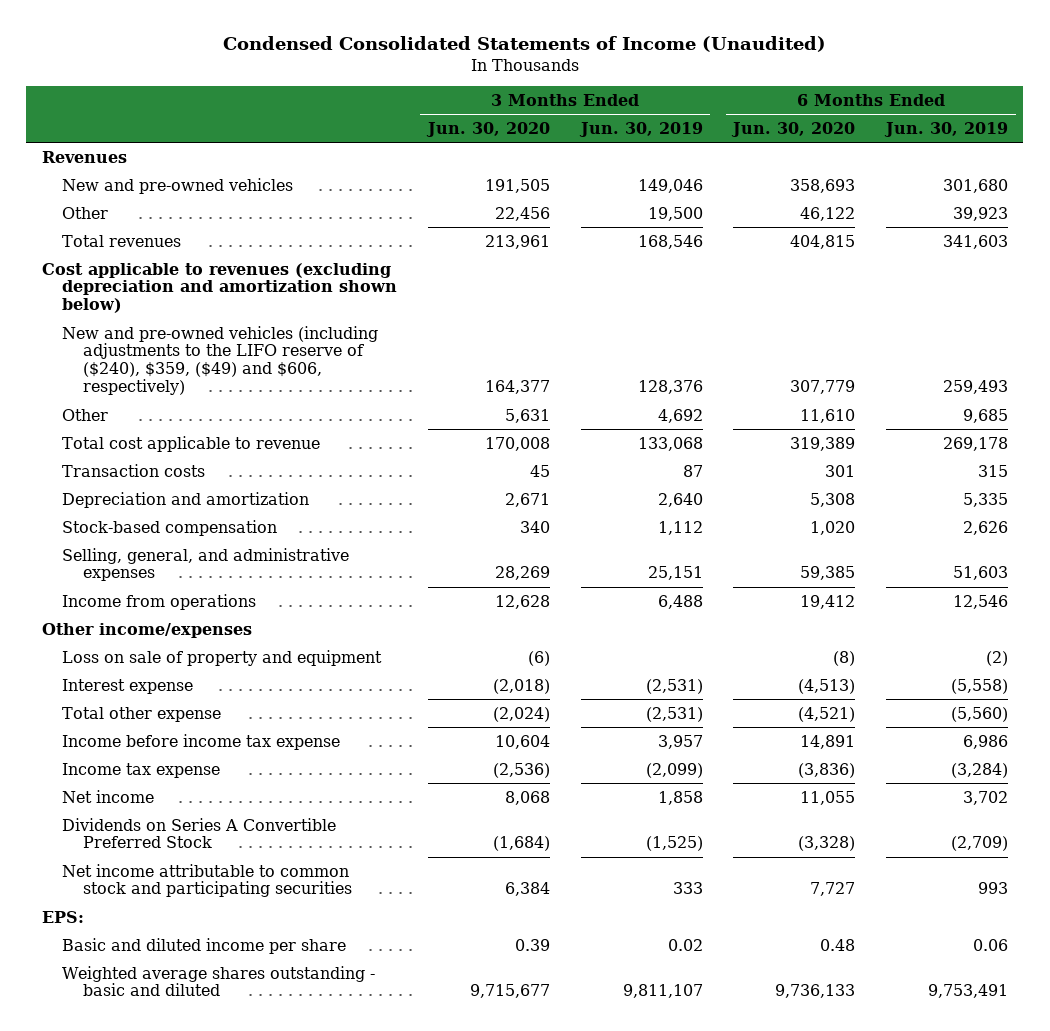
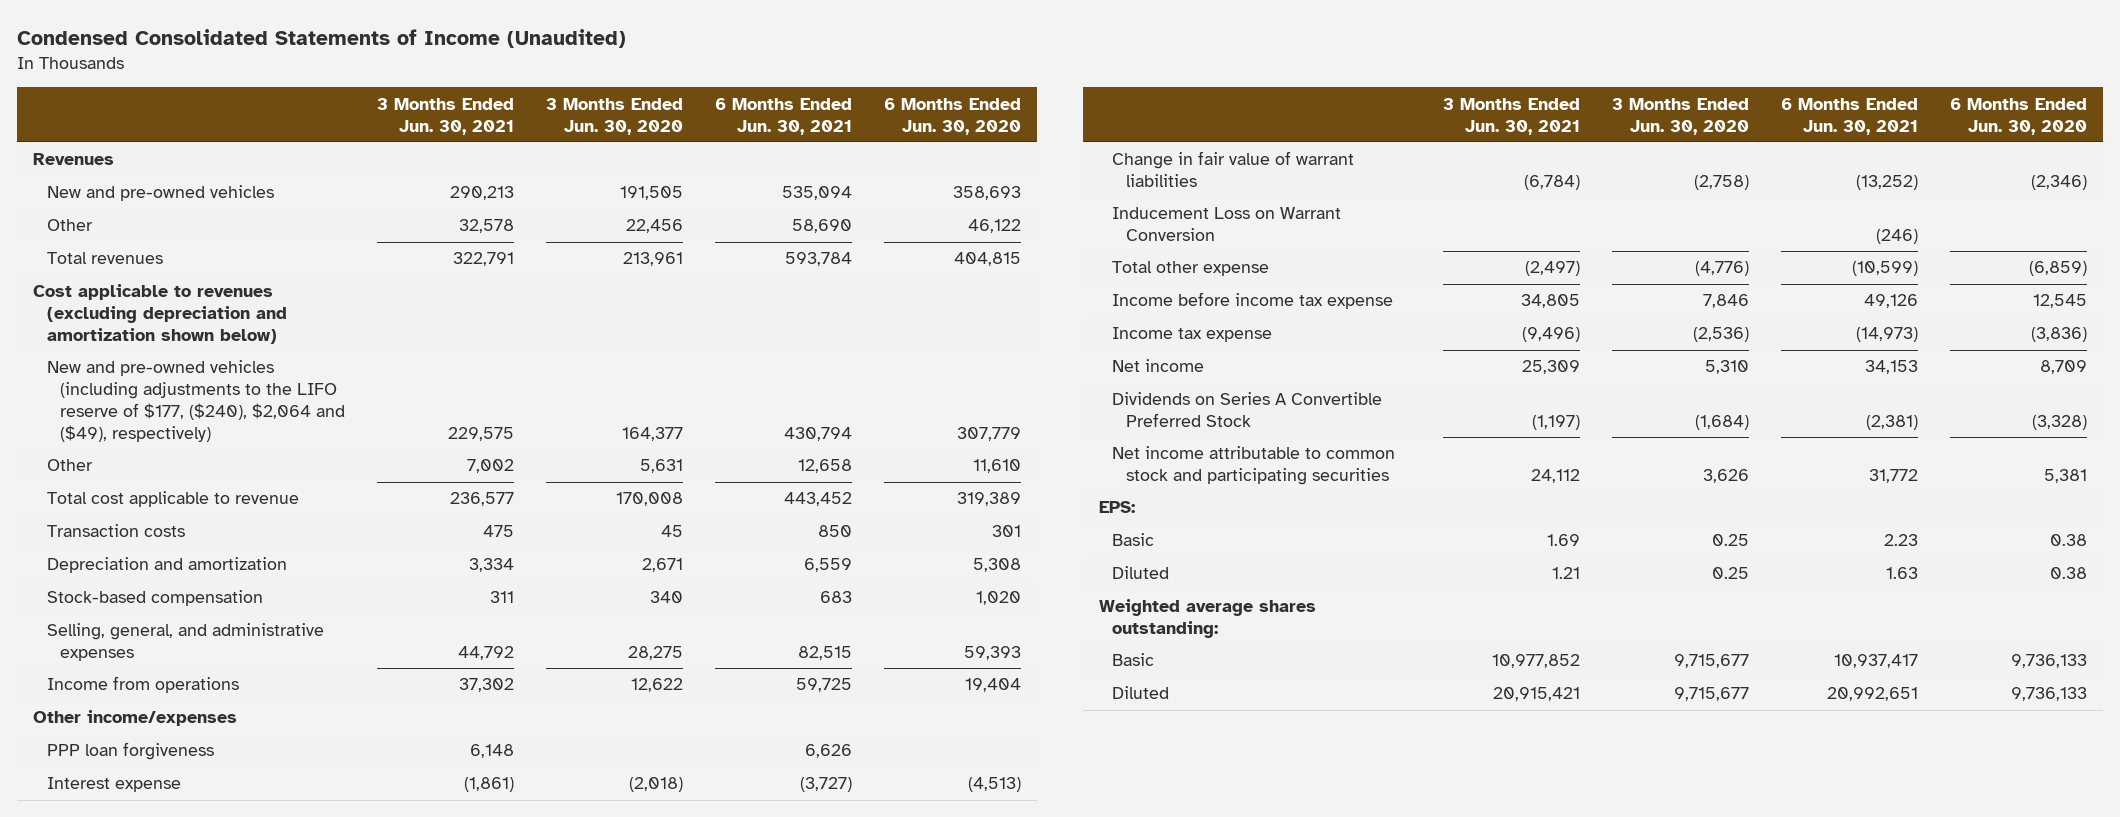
- | 3 Months Ended Jun. 30, 2020 | 3 Months Ended Jun. 30, 2019 | 6 Months Ended Jun. 30, 2020 | 6 Months Ended Jun. 30, 2019
+ | 3 Months Ended Jun. 30, 2021 | 3 Months Ended Jun. 30, 2020 | 6 Months Ended Jun. 30, 2021 | 6 Months Ended Jun. 30, 2020
- New and pre-owned vehicles (including adjustments to the LIFO reserve of ($240), $359, ($49) and $606, respectively) | 164,377 | 128,376 | 307,779 | 259,493
+ New and pre-owned vehicles (including adjustments to the LIFO reserve of $177, ($240), $2,064 and ($49), respectively) | 229,575 | 164,377 | 430,794 | 307,779
- Selling, general, and administrative expenses | 28,269 | 25,151 | 59,385 | 51,603
- Income from operations | 12,628 | 6,488 | 19,412 | 12,546
+ Selling, general, and administrative expenses | 44,792 | 28,275 | 82,515 | 59,393
+ Income from operations | 37,302 | 12,622 | 59,725 | 19,404
- Loss on sale of property and equipment | (6) | | (8) | (2)
+ PPP loan forgiveness | 6,148 | | 6,626 |
- Total other expense | (2,024) | (2,531) | (4,521) | (5,560)
- Income before income tax expense | 10,604 | 3,957 | 14,891 | 6,986
+ Change in fair value of warrant liabilities | (6,784) | (2,758) | (13,252) | (2,346)
+ Inducement Loss on Warrant Conversion | | | (246) |
+ Total other expense | (2,497) | (4,776) | (10,599) | (6,859)
+ Income before income tax expense | 34,805 | 7,846 | 49,126 | 12,545
- Net income | 8,068 | 1,858 | 11,055 | 3,702
+ Net income | 25,309 | 5,310 | 34,153 | 8,709
- Net income attributable to common stock and participating securities | 6,384 | 333 | 7,727 | 993
+ Net income attributable to common stock and participating securities | 24,112 | 3,626 | 31,772 | 5,381
- Basic and diluted income per share | 0.39 | 0.02 | 0.48 | 0.06
- Weighted average shares outstanding - basic and diluted | 9,715,677 | 9,811,107 | 9,736,133 | 9,753,491
+ Basic | 1.69 | 0.25 | 2.23 | 0.38
+ Diluted | 1.21 | 0.25 | 1.63 | 0.38
+ Weighted average shares outstanding:
+ Basic | 10,977,852 | 9,715,677 | 10,937,417 | 9,736,133
+ Diluted | 20,915,421 | 9,715,677 | 20,992,651 | 9,736,133

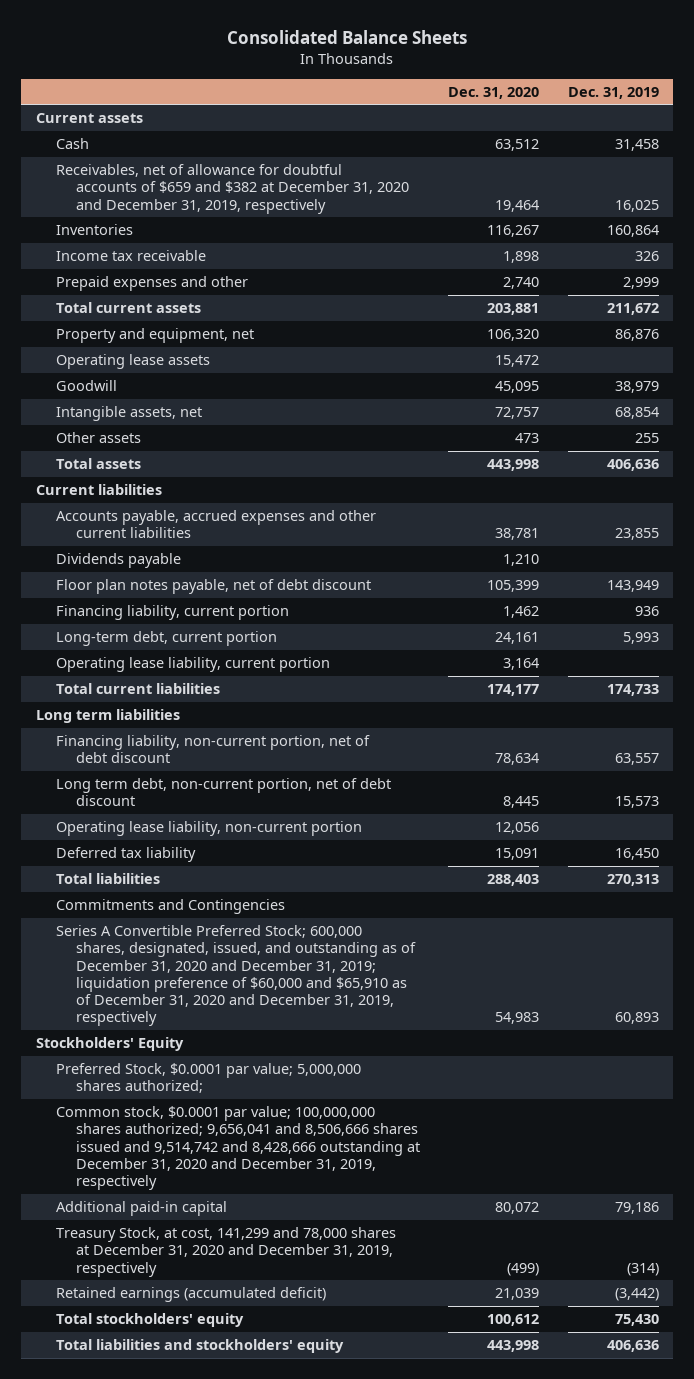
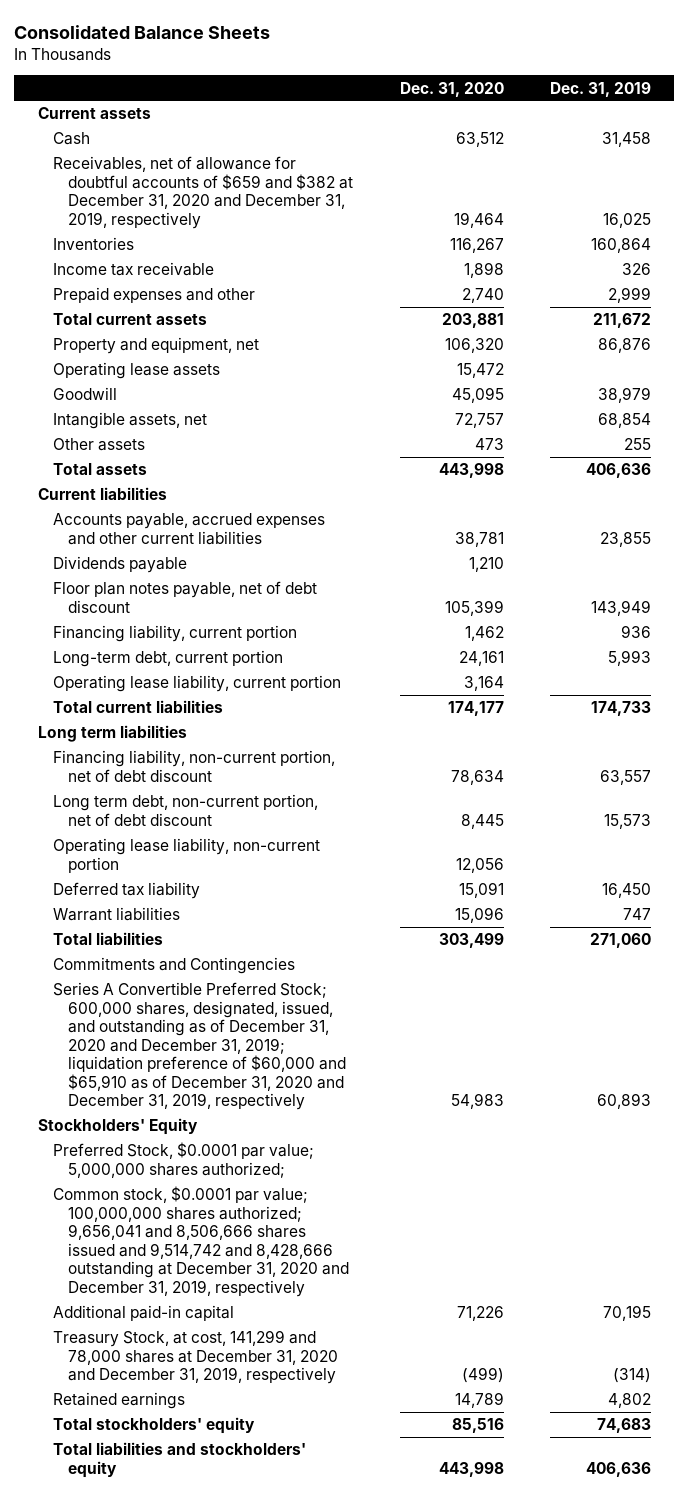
- Total liabilities | 288,403 | 270,313
+ Warrant liabilities | 15,096 | 747
+ Total liabilities | 303,499 | 271,060
- Additional paid-in capital | 80,072 | 79,186
+ Additional paid-in capital | 71,226 | 70,195
- Retained earnings (accumulated deficit) | 21,039 | (3,442)
- Total stockholders' equity | 100,612 | 75,430
+ Retained earnings | 14,789 | 4,802
+ Total stockholders' equity | 85,516 | 74,683

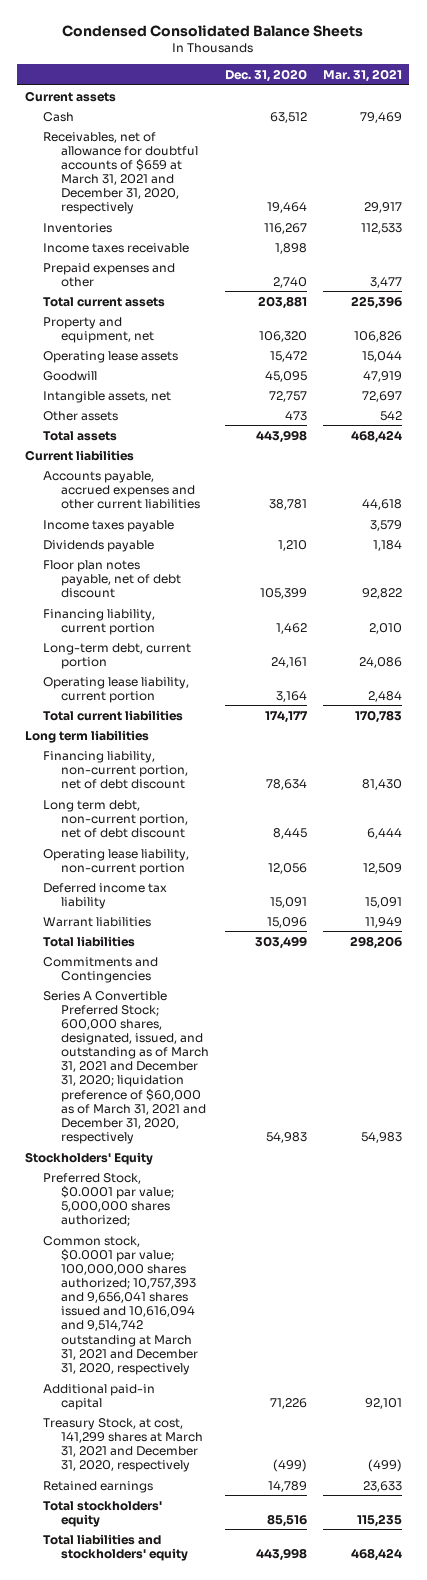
- Consolidated Balance Sheets
+ Condensed Consolidated Balance Sheets
- | Dec. 31, 2020 | Dec. 31, 2019
+ | Dec. 31, 2020 | Mar. 31, 2021
- Receivables, net of allowance for doubtful accounts of $659 and $382 at December 31, 2020 and December 31, 2019, respectively | 19,464 | 16,025
+ Receivables, net of allowance for doubtful accounts of $659 at March 31, 2021 and December 31, 2020, respectively | 19,464 | 29,917
- Income tax receivable | 1,898 | 326
+ Income taxes receivable | 1,898 |
+ Income taxes payable | | 3,579
- Deferred tax liability | 15,091 | 16,450
+ Deferred income tax liability | 15,091 | 15,091
- Series A Convertible Preferred Stock; 600,000 shares, designated, issued, and outstanding as of December 31, 2020 and December 31, 2019; liquidation preference of $60,000 and $65,910 as of December 31, 2020 and December 31, 2019, respectively | 54,983 | 60,893
+ Series A Convertible Preferred Stock; 600,000 shares, designated, issued, and outstanding as of March 31, 2021 and December 31, 2020; liquidation preference of $60,000 as of March 31, 2021 and December 31, 2020, respectively | 54,983 | 54,983
- Common stock, $0.0001 par value; 100,000,000 shares authorized; 9,656,041 and 8,506,666 shares issued and 9,514,742 and 8,428,666 outstanding at December 31, 2020 and December 31, 2019, respectively
+ Common stock, $0.0001 par value; 100,000,000 shares authorized; 10,757,393 and 9,656,041 shares issued and 10,616,094 and 9,514,742 outstanding at March 31, 2021 and December 31, 2020, respectively
- Treasury Stock, at cost, 141,299 and 78,000 shares at December 31, 2020 and December 31, 2019, respectively | (499) | (314)
+ Treasury Stock, at cost, 141,299 shares at March 31, 2021 and December 31, 2020, respectively | (499) | (499)

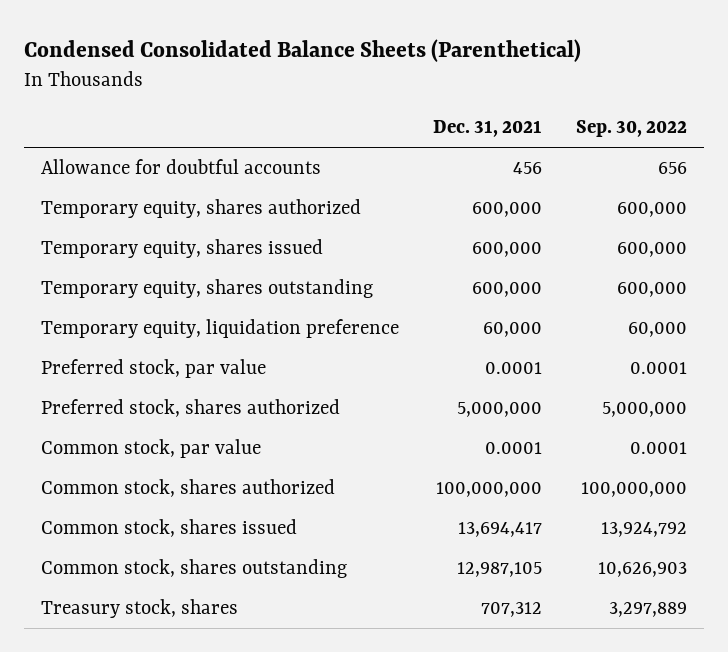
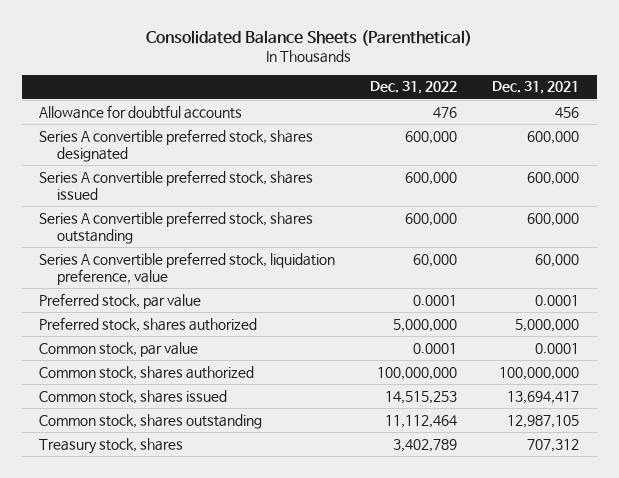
- Condensed Consolidated Balance Sheets (Parenthetical)
+ Consolidated Balance Sheets (Parenthetical)
- | Dec. 31, 2021 | Sep. 30, 2022
+ | Dec. 31, 2022 | Dec. 31, 2021
- Temporary equity, shares authorized | 600,000 | 600,000
- Temporary equity, shares issued | 600,000 | 600,000
- Temporary equity, shares outstanding | 600,000 | 600,000
- Temporary equity, liquidation preference | 60,000 | 60,000
+ Series A convertible preferred stock, shares designated | 600,000 | 600,000
+ Series A convertible preferred stock, shares issued | 600,000 | 600,000
+ Series A convertible preferred stock, shares outstanding | 600,000 | 600,000
+ Series A convertible preferred stock, liquidation preference, value | 60,000 | 60,000

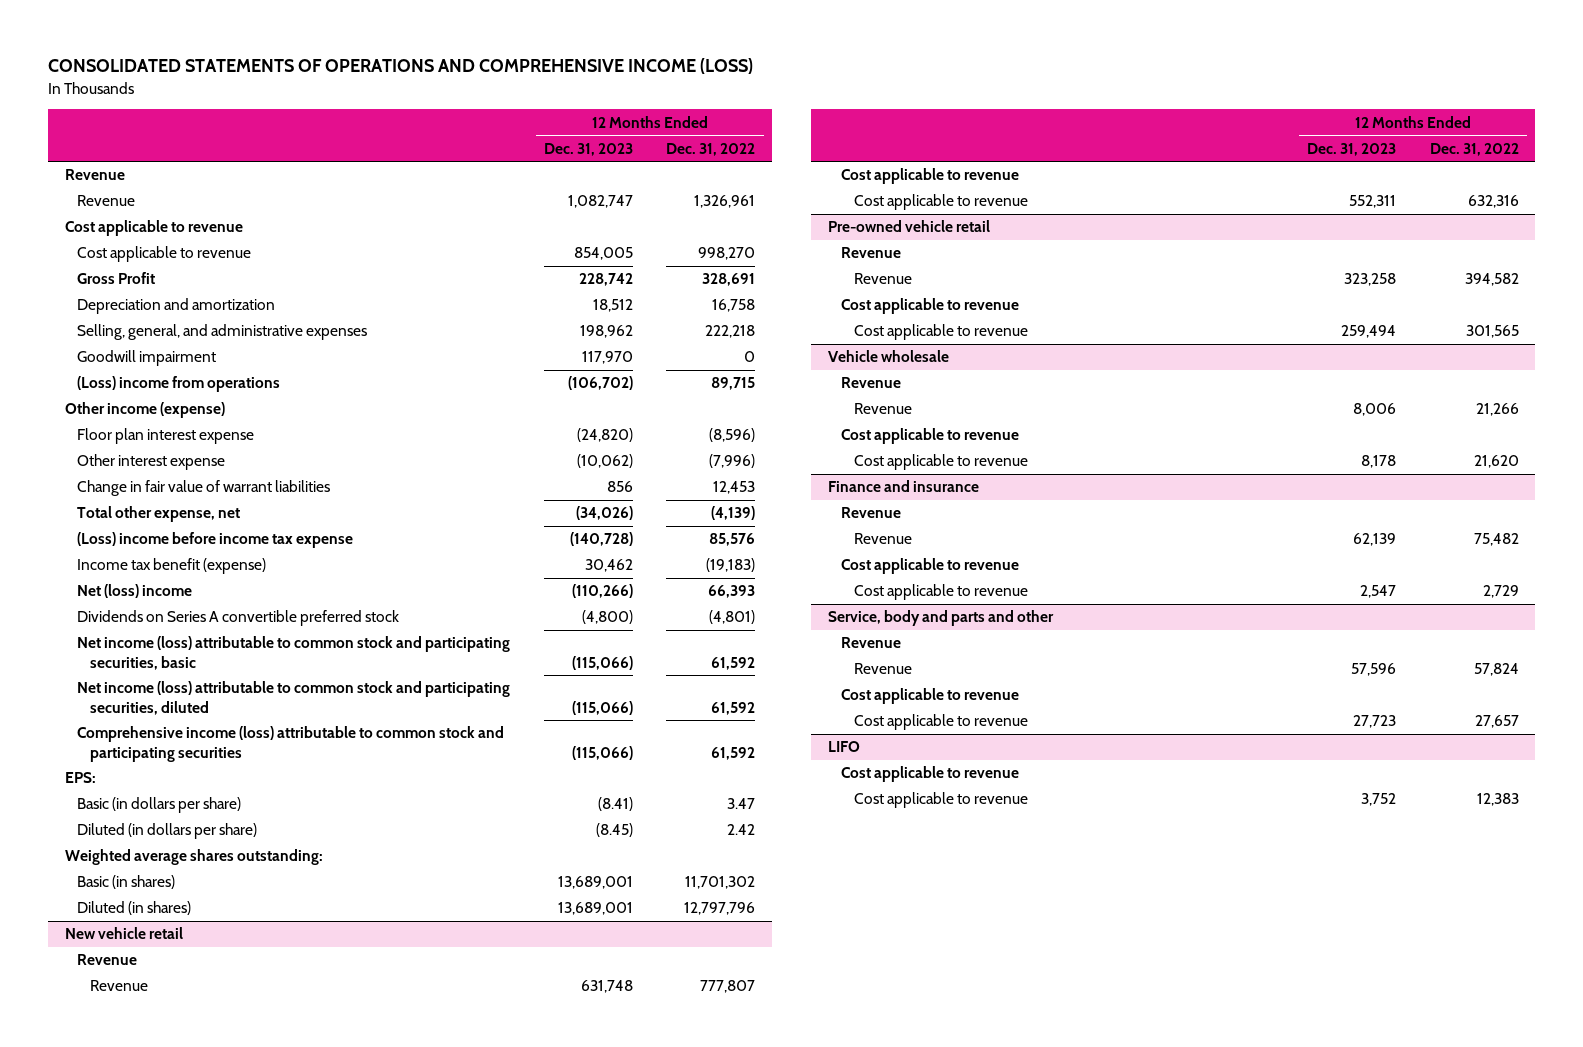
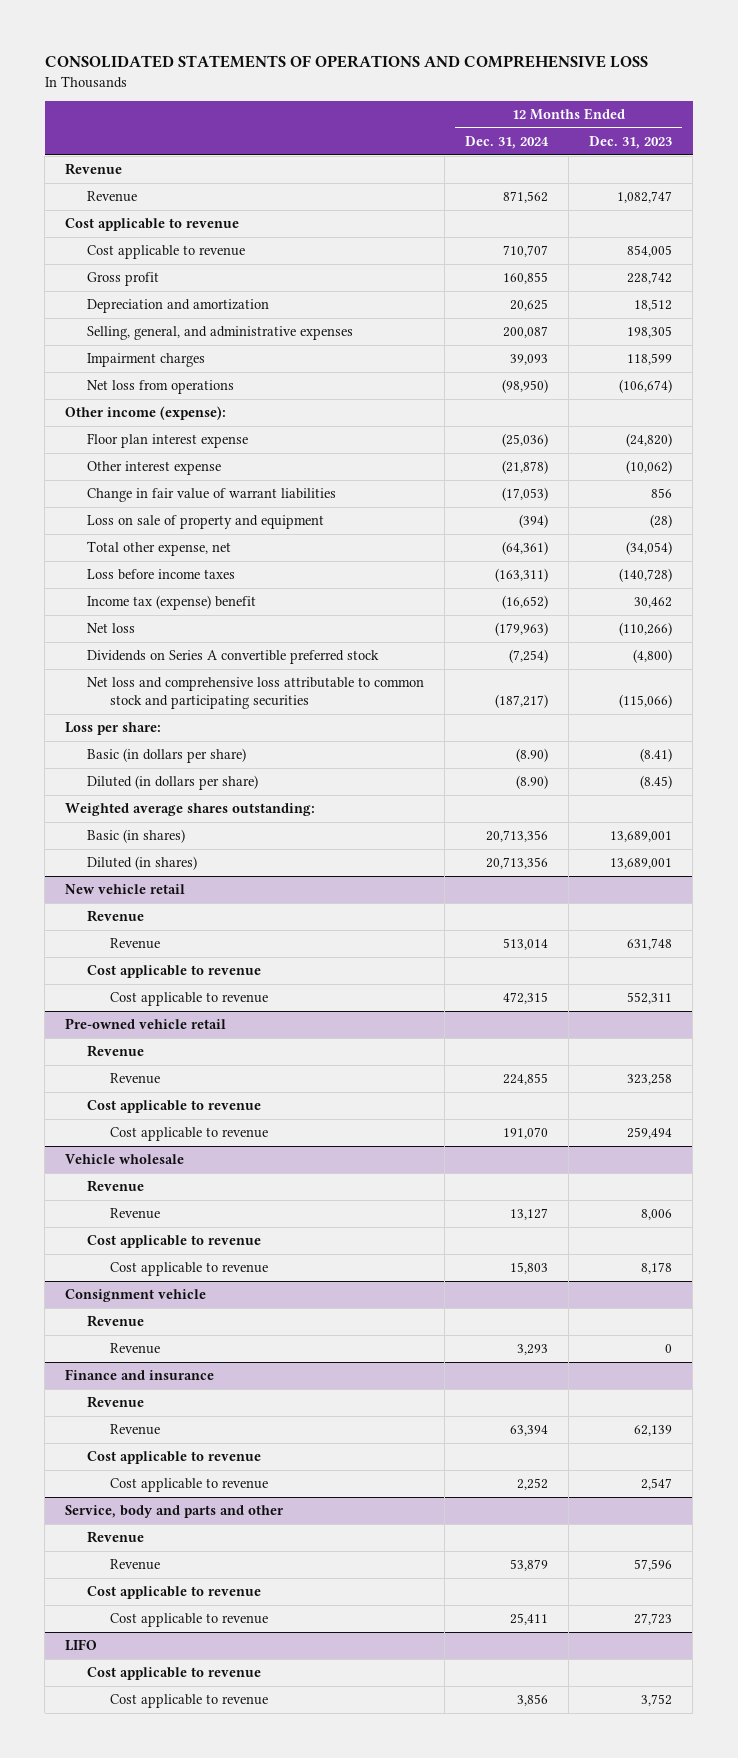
- CONSOLIDATED STATEMENTS OF OPERATIONS AND COMPREHENSIVE INCOME (LOSS)
+ CONSOLIDATED STATEMENTS OF OPERATIONS AND COMPREHENSIVE LOSS
- | 12 Months Ended Dec. 31, 2023 | 12 Months Ended Dec. 31, 2022
+ | 12 Months Ended Dec. 31, 2024 | 12 Months Ended Dec. 31, 2023
- Gross Profit | 228,742 | 328,691
+ Gross profit | 160,855 | 228,742
- Selling, general, and administrative expenses | 198,962 | 222,218
- Goodwill impairment | 117,970 | 0
- (Loss) income from operations | (106,702) | 89,715
- Other income (expense)
+ Selling, general, and administrative expenses | 200,087 | 198,305
+ Impairment charges | 39,093 | 118,599
+ Net loss from operations | (98,950) | (106,674)
+ Other income (expense):
- Total other expense, net | (34,026) | (4,139)
- (Loss) income before income tax expense | (140,728) | 85,576
- Income tax benefit (expense) | 30,462 | (19,183)
- Net (loss) income | (110,266) | 66,393
+ Loss on sale of property and equipment | (394) | (28)
+ Total other expense, net | (64,361) | (34,054)
+ Loss before income taxes | (163,311) | (140,728)
+ Income tax (expense) benefit | (16,652) | 30,462
+ Net loss | (179,963) | (110,266)
- Net income (loss) attributable to common stock and participating securities, basic | (115,066) | 61,592
- Net income (loss) attributable to common stock and participating securities, diluted | (115,066) | 61,592
- Comprehensive income (loss) attributable to common stock and participating securities | (115,066) | 61,592
- EPS:
+ Net loss and comprehensive loss attributable to common stock and participating securities | (187,217) | (115,066)
+ Loss per share:
+ Consignment vehicle
+ Revenue
+ Revenue | 3,293 | 0

